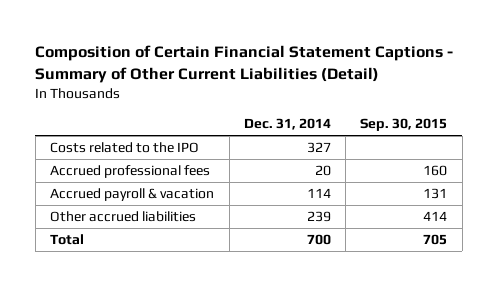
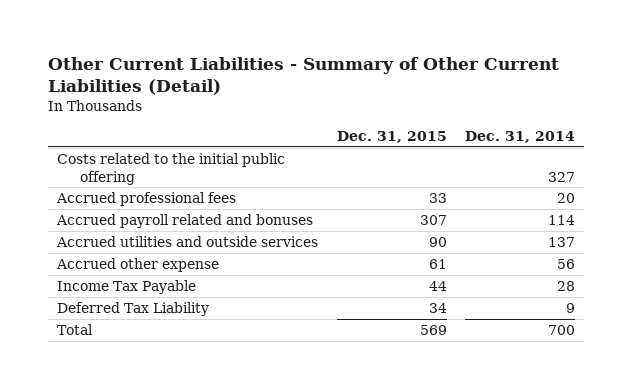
- Composition of Certain Financial Statement Captions - Summary of Other Current Liabilities (Detail)
+ Other Current Liabilities - Summary of Other Current Liabilities (Detail)
- | Dec. 31, 2014 | Sep. 30, 2015
+ | Dec. 31, 2015 | Dec. 31, 2014
- Costs related to the IPO | 327 |
+ Costs related to the initial public offering | | 327
- Accrued payroll & vacation | 114 | 131
- Other accrued liabilities | 239 | 414
+ Accrued payroll related and bonuses | 307 | 114
+ Accrued utilities and outside services | 90 | 137
+ Accrued other expense | 61 | 56
+ Income Tax Payable | 44 | 28
+ Deferred Tax Liability | 34 | 9

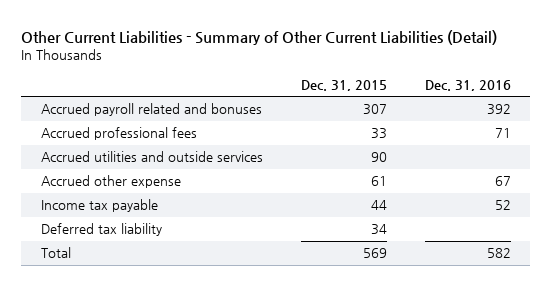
- | Dec. 31, 2015 | Dec. 31, 2014
+ | Dec. 31, 2015 | Dec. 31, 2016
- Costs related to the initial public offering | | 327
moved down: Accrued professional fees | 33 | 71
- Income Tax Payable | 44 | 28
- Deferred Tax Liability | 34 | 9
+ Income tax payable | 44 | 52
+ Deferred tax liability | 34 |

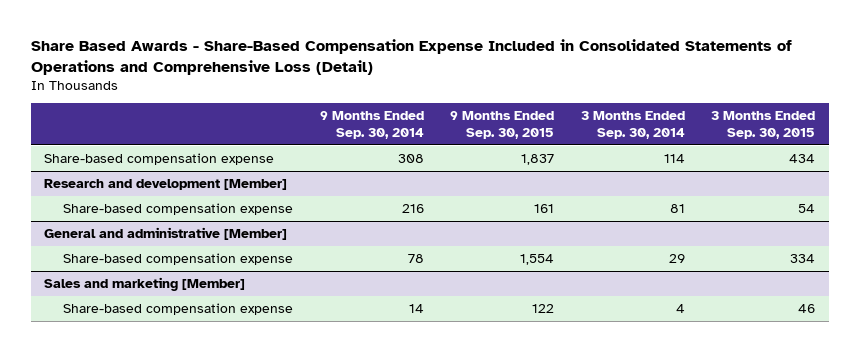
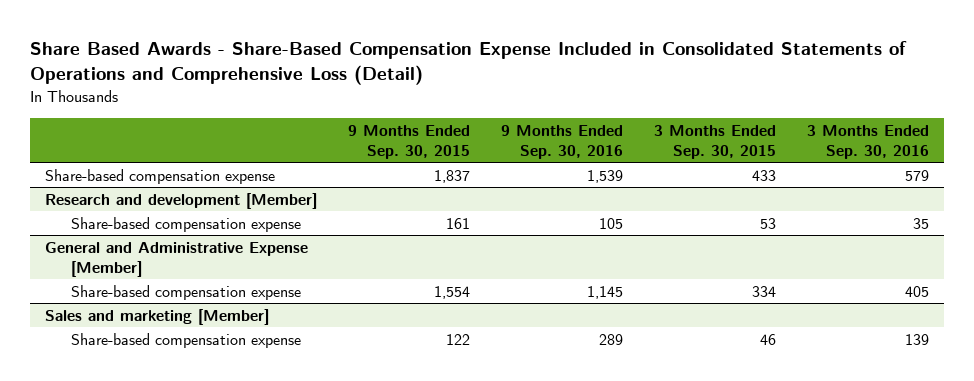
- | 9 Months Ended Sep. 30, 2014 | 9 Months Ended Sep. 30, 2015 | 3 Months Ended Sep. 30, 2014 | 3 Months Ended Sep. 30, 2015
+ | 9 Months Ended Sep. 30, 2015 | 9 Months Ended Sep. 30, 2016 | 3 Months Ended Sep. 30, 2015 | 3 Months Ended Sep. 30, 2016
- Share-based compensation expense | 308 | 1,837 | 114 | 434
+ Share-based compensation expense | 1,837 | 1,539 | 433 | 579
@ Research and development [Member]
- Share-based compensation expense | 216 | 161 | 81 | 54
- General and administrative [Member]
@ Research and development [Member]
+ Share-based compensation expense | 161 | 105 | 53 | 35
+ General and Administrative Expense [Member]

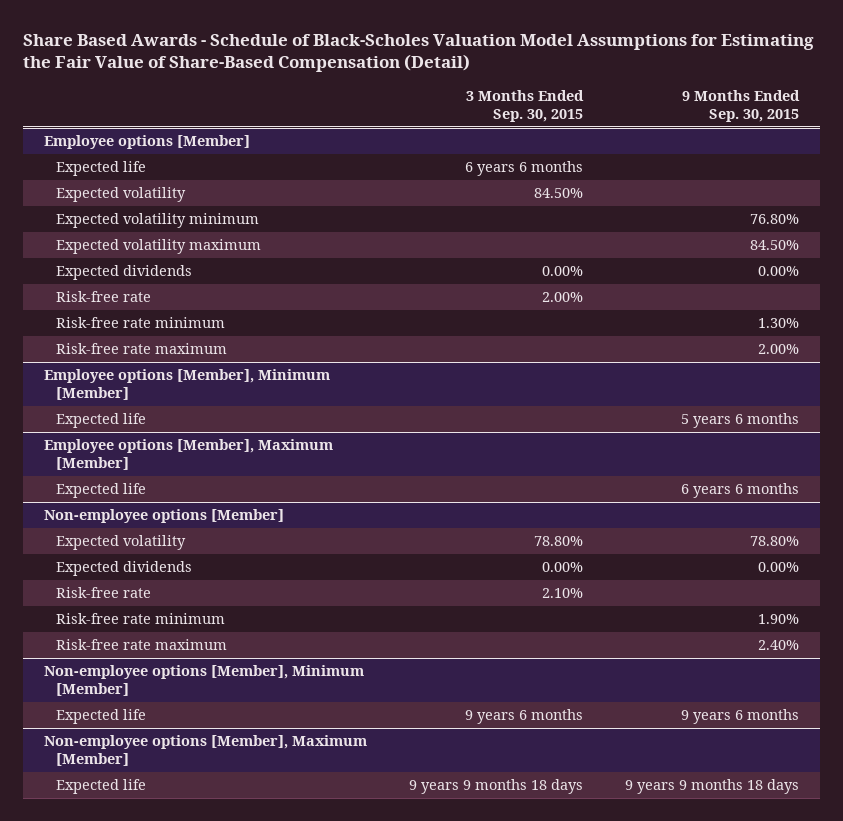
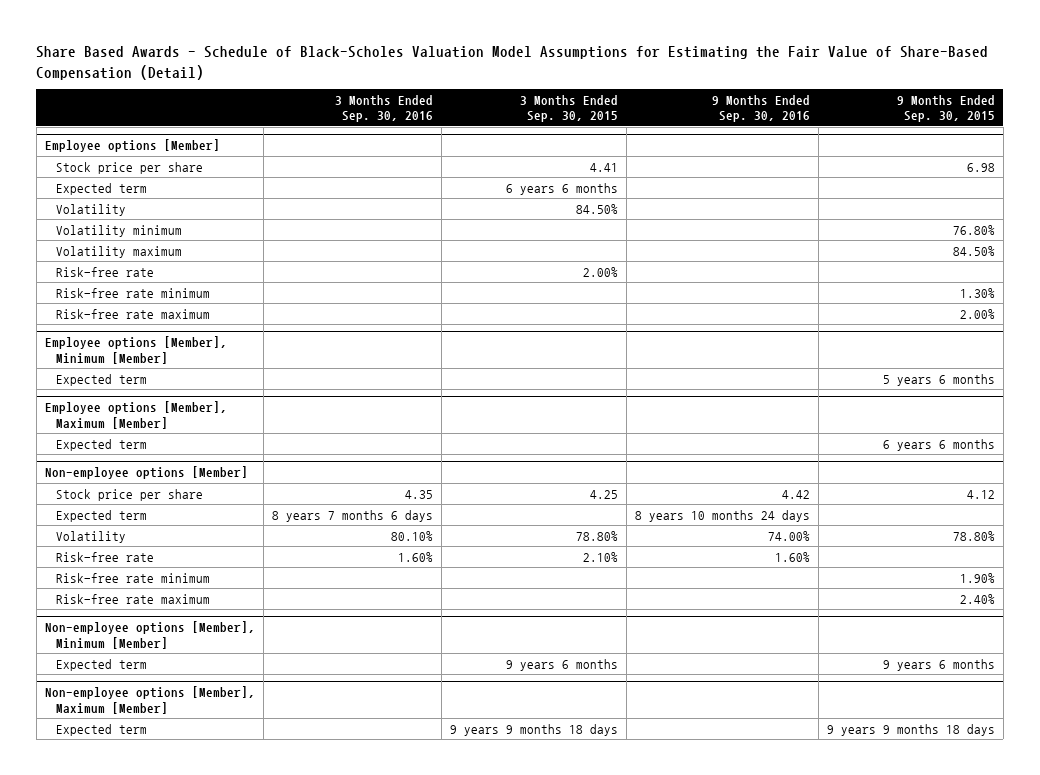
- | 3 Months Ended Sep. 30, 2015 | 9 Months Ended Sep. 30, 2015
+ | 3 Months Ended Sep. 30, 2016 | 3 Months Ended Sep. 30, 2015 | 9 Months Ended Sep. 30, 2016 | 9 Months Ended Sep. 30, 2015
@ Employee options [Member]
- Expected life | 6 years 6 months |
- Expected volatility | 84.50% |
- Expected volatility minimum | | 76.80%
- Expected volatility maximum | | 84.50%
- Expected dividends | 0.00% | 0.00%
+ Stock price per share | | 4.41 | | 6.98
+ Expected term | | 6 years 6 months | |
+ Volatility | | 84.50% | |
+ Volatility minimum | | | | 76.80%
+ Volatility maximum | | | | 84.50%
@ Employee options [Member], Minimum [Member]
- Expected life | | 5 years 6 months
+ Expected term | | | | 5 years 6 months
@ Employee options [Member], Maximum [Member]
- Expected life | | 6 years 6 months
+ Expected term | | | | 6 years 6 months
@ Non-employee options [Member]
- Expected volatility | 78.80% | 78.80%
- Expected dividends | 0.00% | 0.00%
+ Stock price per share | 4.35 | 4.25 | 4.42 | 4.12
+ Expected term | 8 years 7 months 6 days | | 8 years 10 months 24 days |
+ Volatility | 80.10% | 78.80% | 74.00% | 78.80%
@ Non-employee options [Member], Minimum [Member]
- Expected life | 9 years 6 months | 9 years 6 months
+ Expected term | | 9 years 6 months | | 9 years 6 months
@ Non-employee options [Member], Maximum [Member]
- Expected life | 9 years 9 months 18 days | 9 years 9 months 18 days
+ Expected term | | 9 years 9 months 18 days | | 9 years 9 months 18 days

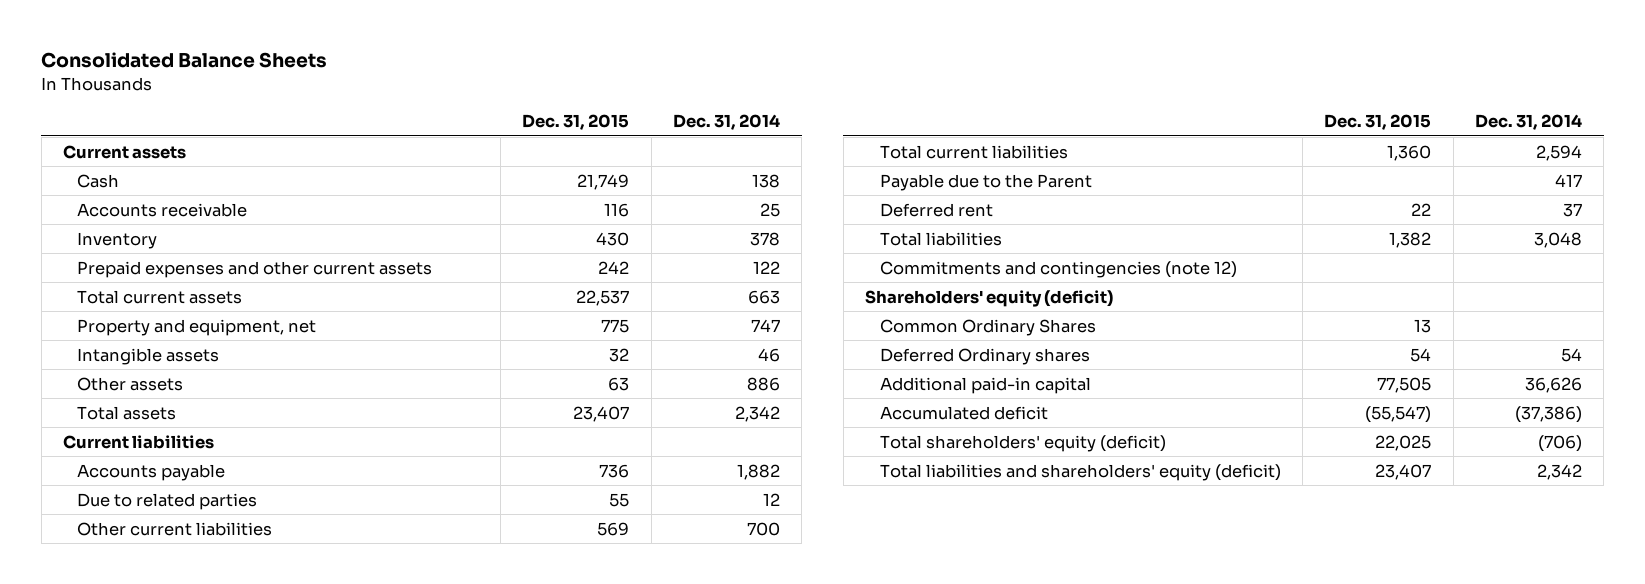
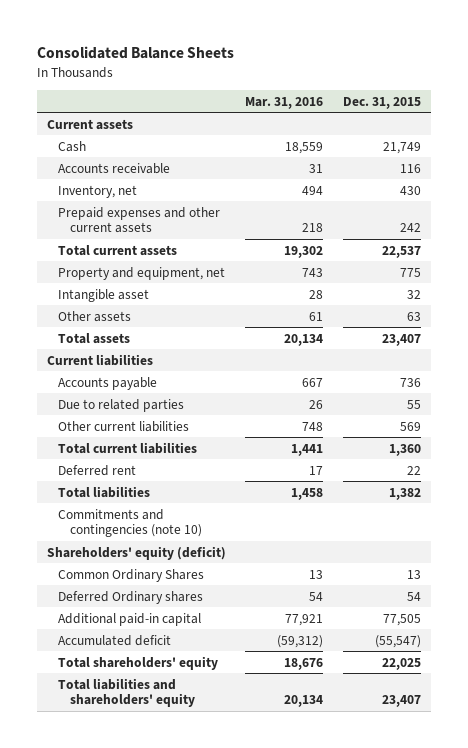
- | Dec. 31, 2015 | Dec. 31, 2014
+ | Mar. 31, 2016 | Dec. 31, 2015
- Inventory | 430 | 378
+ Inventory, net | 494 | 430
- Intangible assets | 32 | 46
+ Intangible asset | 28 | 32
- Payable due to the Parent | | 417
- Commitments and contingencies (note 12)
+ Commitments and contingencies (note 10)
- Total shareholders' equity (deficit) | 22,025 | (706)
- Total liabilities and shareholders' equity (deficit) | 23,407 | 2,342
+ Total shareholders' equity | 18,676 | 22,025
+ Total liabilities and shareholders' equity | 20,134 | 23,407

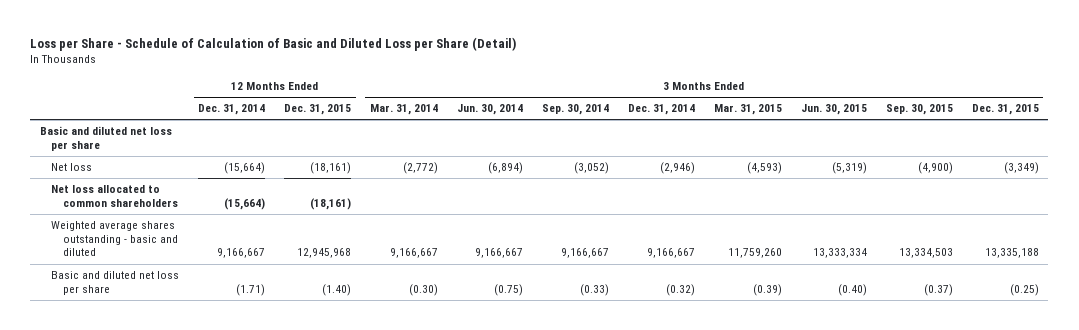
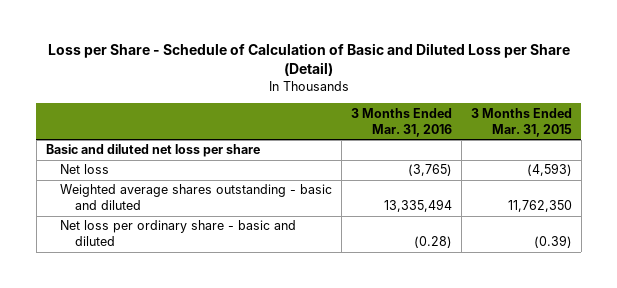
- | 12 Months Ended Dec. 31, 2014 | 12 Months Ended Dec. 31, 2015 | 3 Months Ended Mar. 31, 2014 | 3 Months Ended Jun. 30, 2014 | 3 Months Ended Sep. 30, 2014 | 3 Months Ended Dec. 31, 2014 | 3 Months Ended Mar. 31, 2015 | 3 Months Ended Jun. 30, 2015 | 3 Months Ended Sep. 30, 2015 | 3 Months Ended Dec. 31, 2015
+ | 3 Months Ended Mar. 31, 2016 | 3 Months Ended Mar. 31, 2015
- Net loss allocated to common shareholders | (15,664) | (18,161) | | | | | | | |
- Weighted average shares outstanding - basic and diluted | 9,166,667 | 12,945,968 | 9,166,667 | 9,166,667 | 9,166,667 | 9,166,667 | 11,759,260 | 13,333,334 | 13,334,503 | 13,335,188
- Basic and diluted net loss per share | (1.71) | (1.40) | (0.30) | (0.75) | (0.33) | (0.32) | (0.39) | (0.40) | (0.37) | (0.25)
+ Weighted average shares outstanding - basic and diluted | 13,335,494 | 11,762,350
+ Net loss per ordinary share - basic and diluted | (0.28) | (0.39)

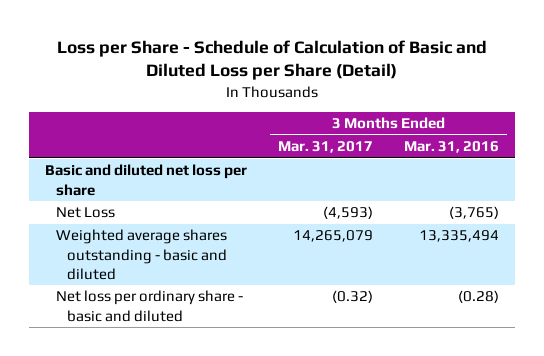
- | 3 Months Ended Mar. 31, 2016 | 3 Months Ended Mar. 31, 2015
+ | 3 Months Ended Mar. 31, 2017 | 3 Months Ended Mar. 31, 2016
- Net loss | (3,765) | (4,593)
+ Net Loss | (4,593) | (3,765)

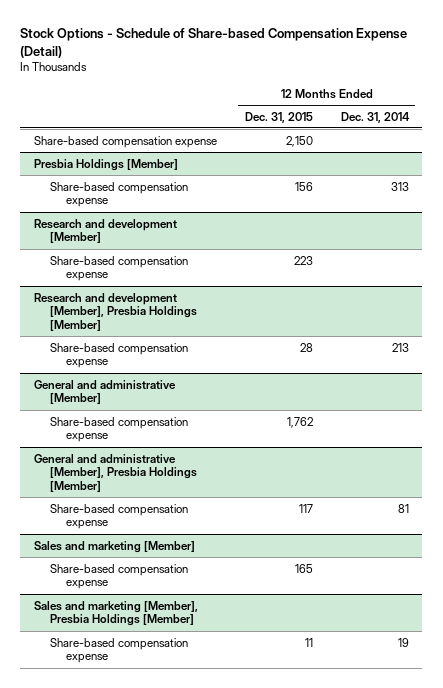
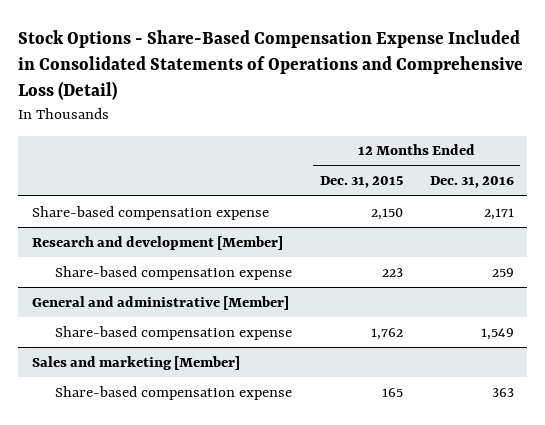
- Stock Options - Schedule of Share-based Compensation Expense (Detail)
+ Stock Options - Share-Based Compensation Expense Included in Consolidated Statements of Operations and Comprehensive Loss (Detail)
- | 12 Months Ended Dec. 31, 2015 | 12 Months Ended Dec. 31, 2014
+ | 12 Months Ended Dec. 31, 2015 | 12 Months Ended Dec. 31, 2016
- Presbia Holdings [Member]
- Share-based compensation expense | 156 | 313
- Research and development [Member], Presbia Holdings [Member]
- Share-based compensation expense | 28 | 213
- General and administrative [Member], Presbia Holdings [Member]
- Share-based compensation expense | 117 | 81
- Sales and marketing [Member], Presbia Holdings [Member]
- Share-based compensation expense | 11 | 19

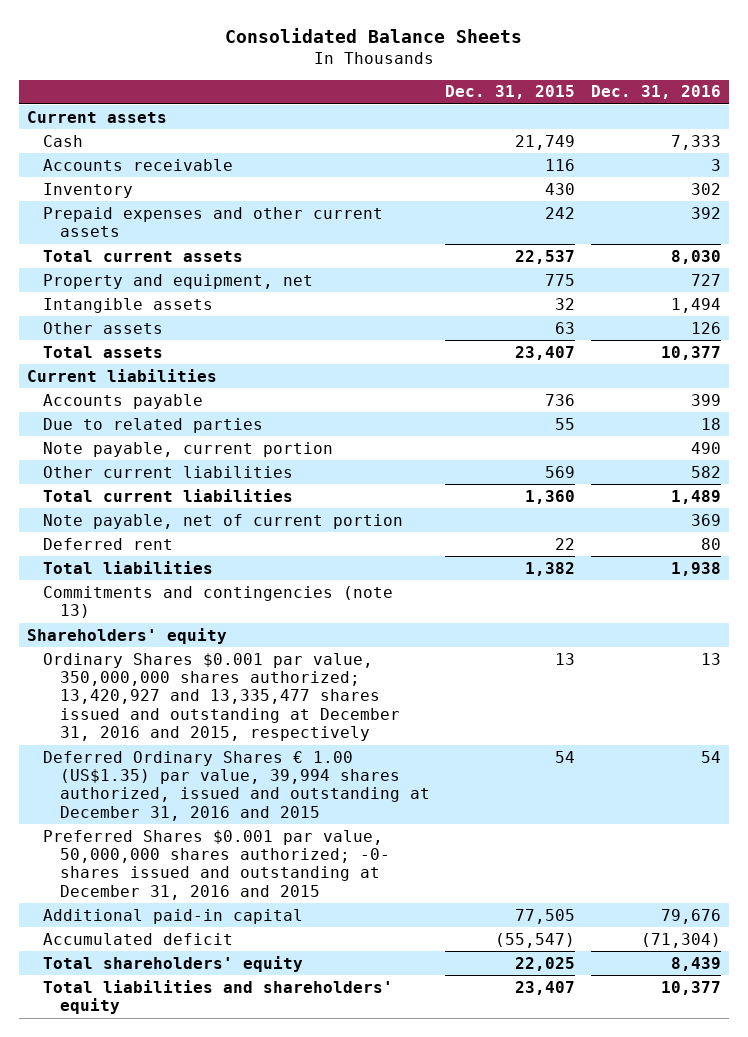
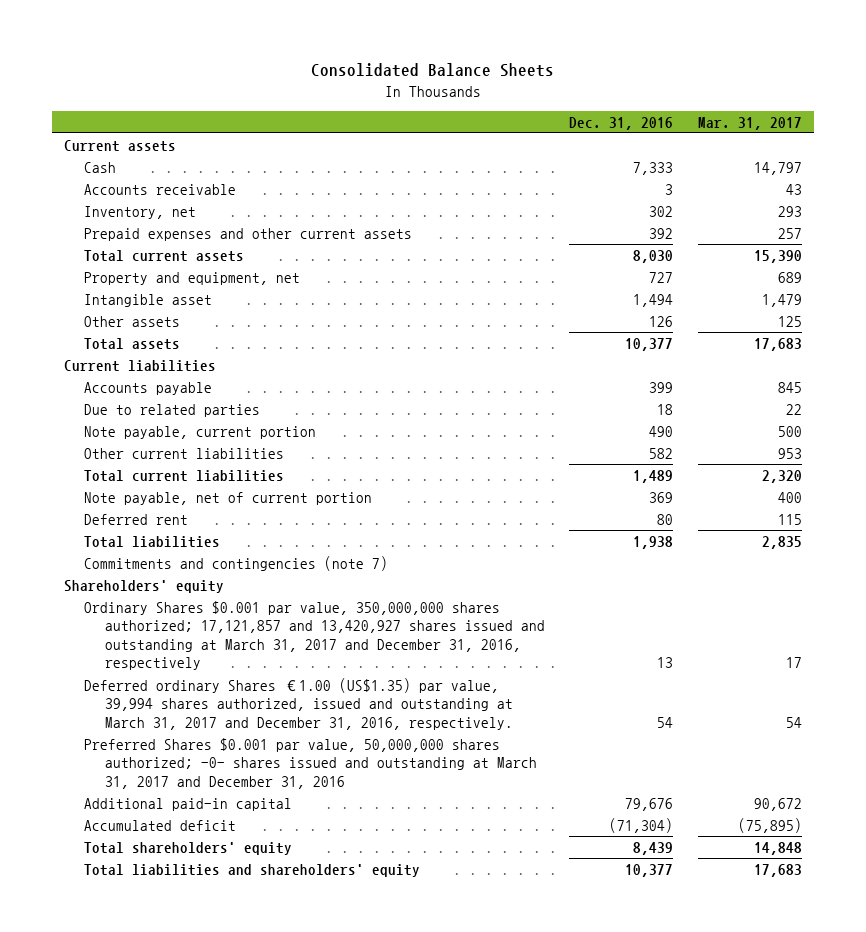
- | Dec. 31, 2015 | Dec. 31, 2016
+ | Dec. 31, 2016 | Mar. 31, 2017
- Inventory | 430 | 302
+ Inventory, net | 302 | 293
- Intangible assets | 32 | 1,494
+ Intangible asset | 1,494 | 1,479
- Commitments and contingencies (note 13)
+ Commitments and contingencies (note 7)
- Ordinary Shares $0.001 par value, 350,000,000 shares authorized; 13,420,927 and 13,335,477 shares issued and outstanding at December 31, 2016 and 2015, respectively | 13 | 13
- Deferred Ordinary Shares € 1.00 (US$1.35) par value, 39,994 shares authorized, issued and outstanding at December 31, 2016 and 2015 | 54 | 54
- Preferred Shares $0.001 par value, 50,000,000 shares authorized; -0- shares issued and outstanding at December 31, 2016 and 2015
+ Ordinary Shares $0.001 par value, 350,000,000 shares authorized; 17,121,857 and 13,420,927 shares issued and outstanding at March 31, 2017 and December 31, 2016, respectively | 13 | 17
+ Deferred ordinary Shares €1.00 (US$1.35) par value, 39,994 shares authorized, issued and outstanding at March 31, 2017 and December 31, 2016, respectively. | 54 | 54
+ Preferred Shares $0.001 par value, 50,000,000 shares authorized; -0- shares issued and outstanding at March 31, 2017 and December 31, 2016

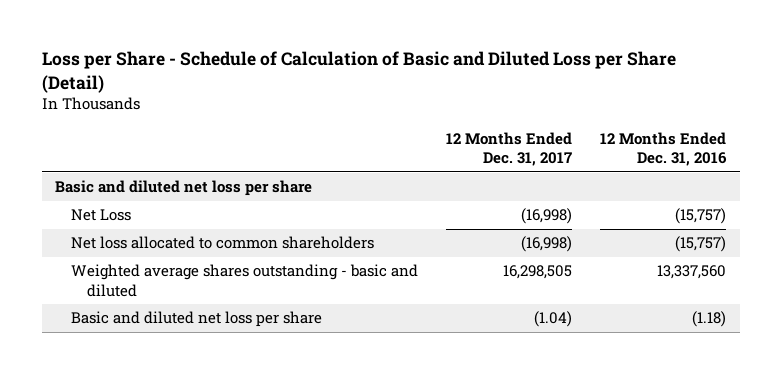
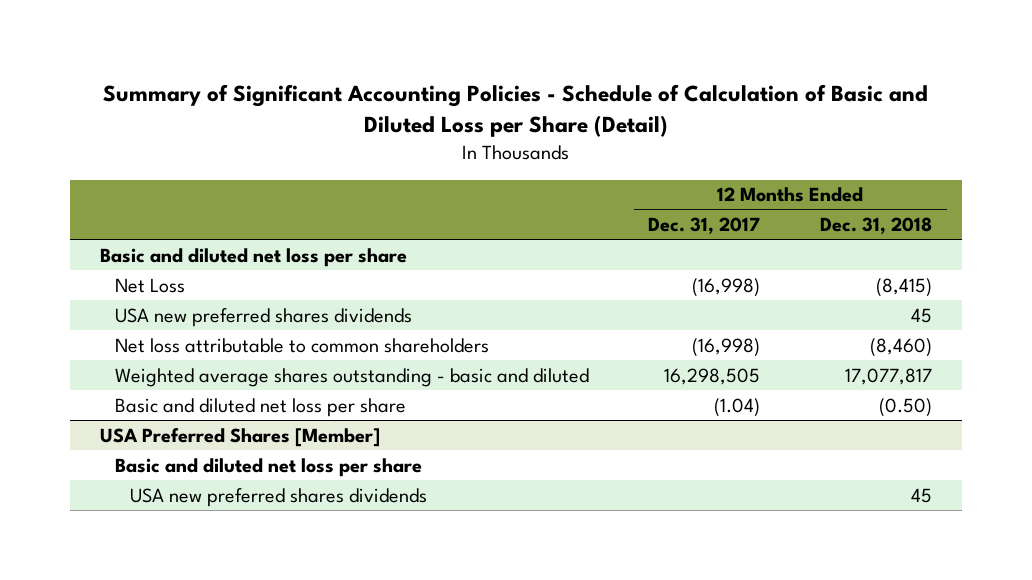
- Loss per Share - Schedule of Calculation of Basic and Diluted Loss per Share (Detail)
+ Summary of Significant Accounting Policies - Schedule of Calculation of Basic and Diluted Loss per Share (Detail)
- | 12 Months Ended Dec. 31, 2017 | 12 Months Ended Dec. 31, 2016
+ | 12 Months Ended Dec. 31, 2017 | 12 Months Ended Dec. 31, 2018
- Net loss allocated to common shareholders | (16,998) | (15,757)
+ USA new preferred shares dividends | | 45
+ Net loss attributable to common shareholders | (16,998) | (8,460)
+ USA Preferred Shares [Member]
+ Basic and diluted net loss per share
+ USA new preferred shares dividends | | 45

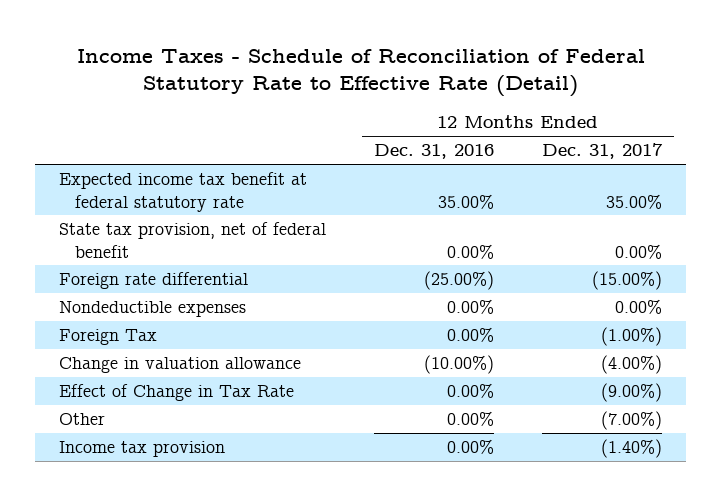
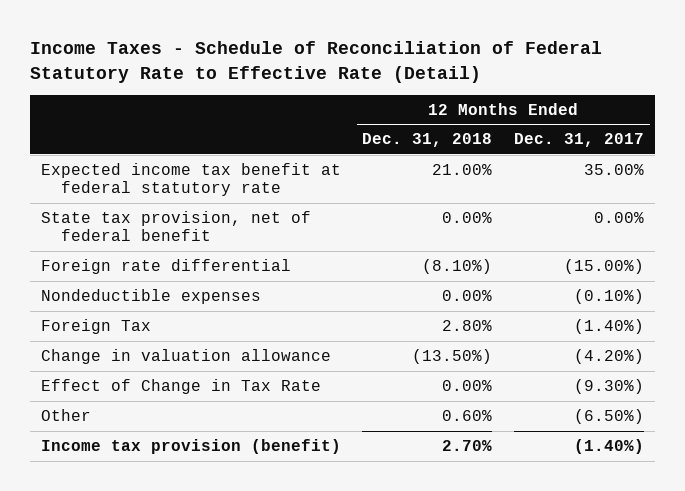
- | 12 Months Ended Dec. 31, 2016 | 12 Months Ended Dec. 31, 2017
+ | 12 Months Ended Dec. 31, 2018 | 12 Months Ended Dec. 31, 2017
- Nondeductible expenses | 0.00% | 0.00%
- Foreign Tax | 0.00% | (1.00%)
- Change in valuation allowance | (10.00%) | (4.00%)
- Effect of Change in Tax Rate | 0.00% | (9.00%)
- Other | 0.00% | (7.00%)
- Income tax provision | 0.00% | (1.40%)
+ Nondeductible expenses | 0.00% | (0.10%)
+ Foreign Tax | 2.80% | (1.40%)
+ Change in valuation allowance | (13.50%) | (4.20%)
+ Effect of Change in Tax Rate | 0.00% | (9.30%)
+ Other | 0.60% | (6.50%)
+ Income tax provision (benefit) | 2.70% | (1.40%)

